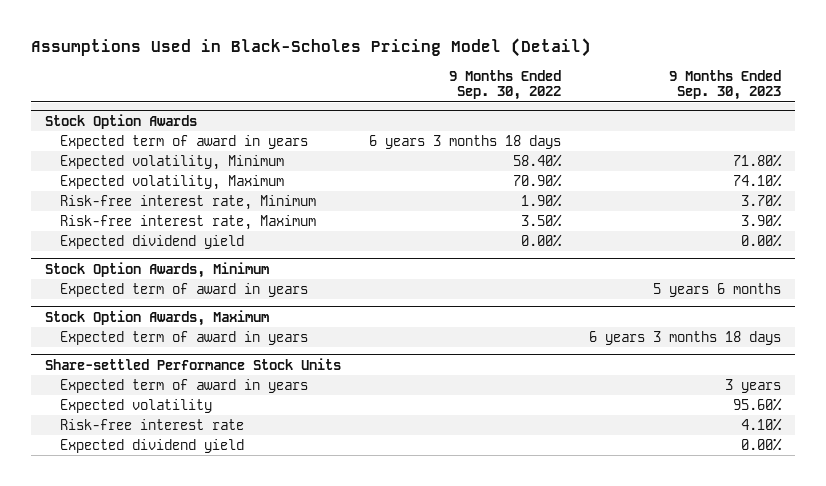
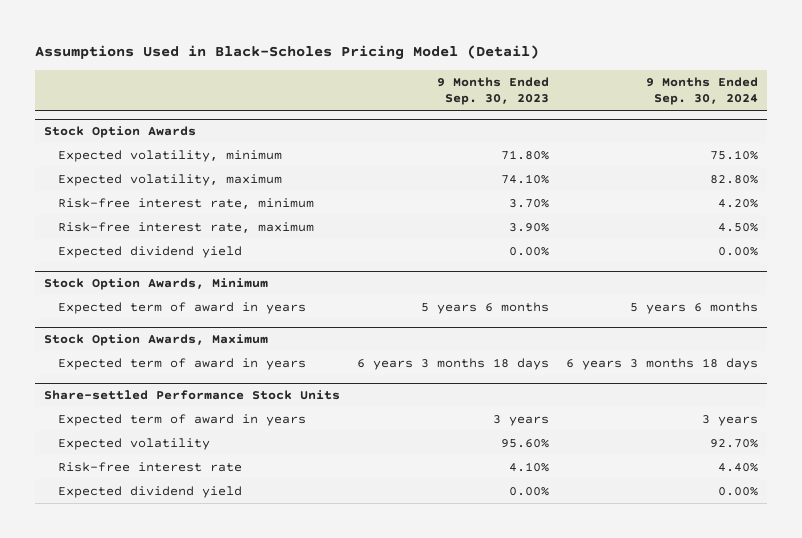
- | 9 Months Ended Sep. 30, 2022 | 9 Months Ended Sep. 30, 2023
+ | 9 Months Ended Sep. 30, 2023 | 9 Months Ended Sep. 30, 2024
@ Stock Option Awards
- Expected term of award in years | 6 years 3 months 18 days |
- Expected volatility, Minimum | 58.40% | 71.80%
- Expected volatility, Maximum | 70.90% | 74.10%
- Risk-free interest rate, Minimum | 1.90% | 3.70%
- Risk-free interest rate, Maximum | 3.50% | 3.90%
+ Expected volatility, minimum | 71.80% | 75.10%
+ Expected volatility, maximum | 74.10% | 82.80%
+ Risk-free interest rate, minimum | 3.70% | 4.20%
+ Risk-free interest rate, maximum | 3.90% | 4.50%

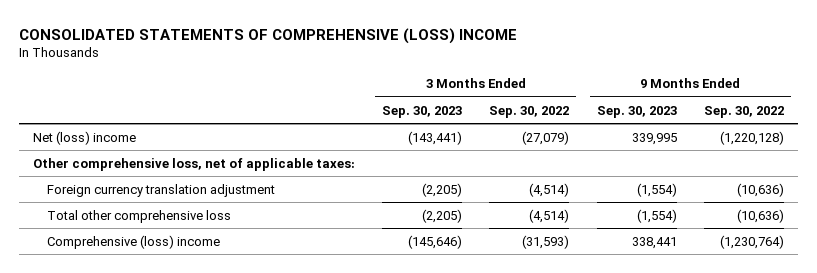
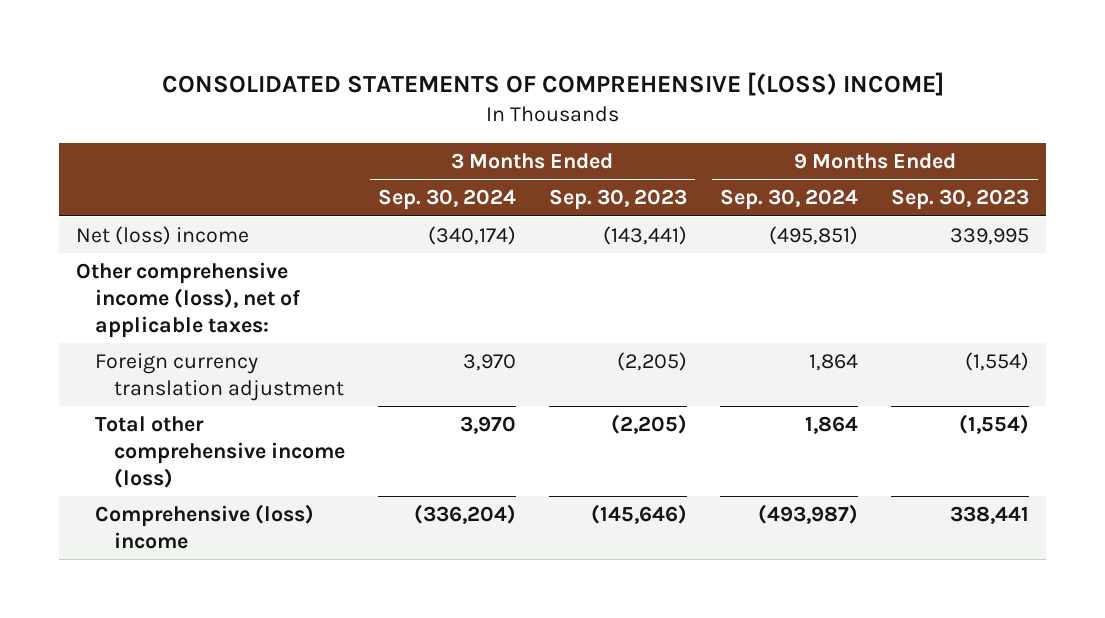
- CONSOLIDATED STATEMENTS OF COMPREHENSIVE (LOSS) INCOME
+ CONSOLIDATED STATEMENTS OF COMPREHENSIVE [(LOSS) INCOME]
- | 3 Months Ended Sep. 30, 2023 | 3 Months Ended Sep. 30, 2022 | 9 Months Ended Sep. 30, 2023 | 9 Months Ended Sep. 30, 2022
+ | 3 Months Ended Sep. 30, 2024 | 3 Months Ended Sep. 30, 2023 | 9 Months Ended Sep. 30, 2024 | 9 Months Ended Sep. 30, 2023
- Other comprehensive loss, net of applicable taxes:
+ Other comprehensive income (loss), net of applicable taxes:
- Total other comprehensive loss | (2,205) | (4,514) | (1,554) | (10,636)
+ Total other comprehensive income (loss) | 3,970 | (2,205) | 1,864 | (1,554)

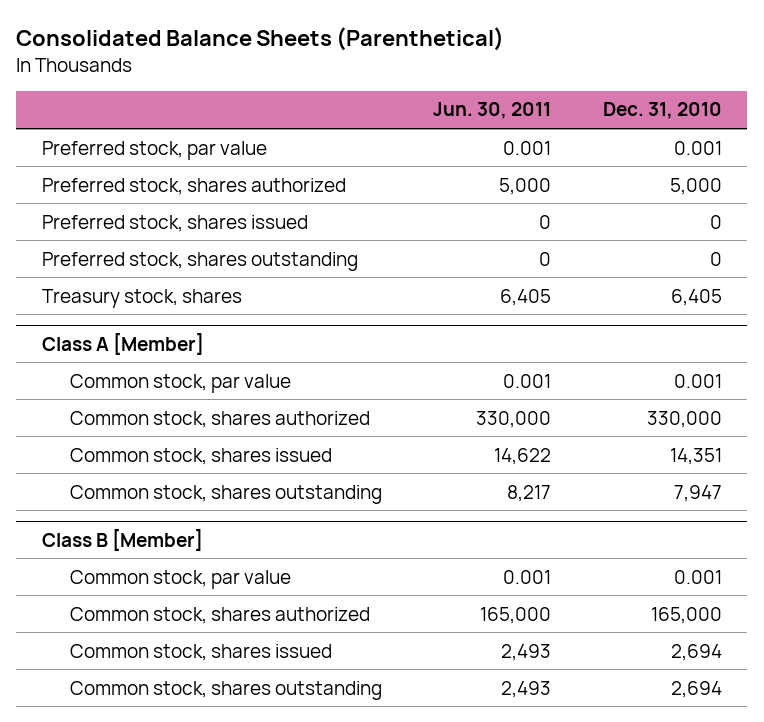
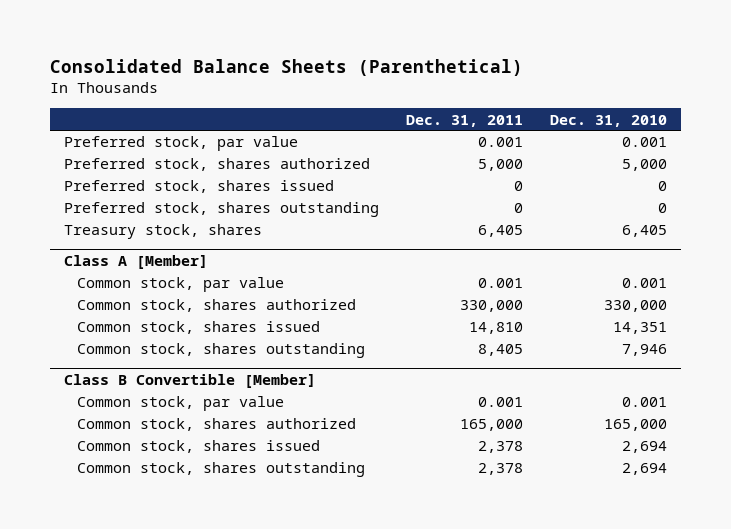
- | Jun. 30, 2011 | Dec. 31, 2010
+ | Dec. 31, 2011 | Dec. 31, 2010
@ Class A [Member]
- Common stock, shares outstanding | 8,217 | 7,947
- Class B [Member]
@ Class A [Member]
+ Common stock, shares outstanding | 8,405 | 7,946
+ Class B Convertible [Member]

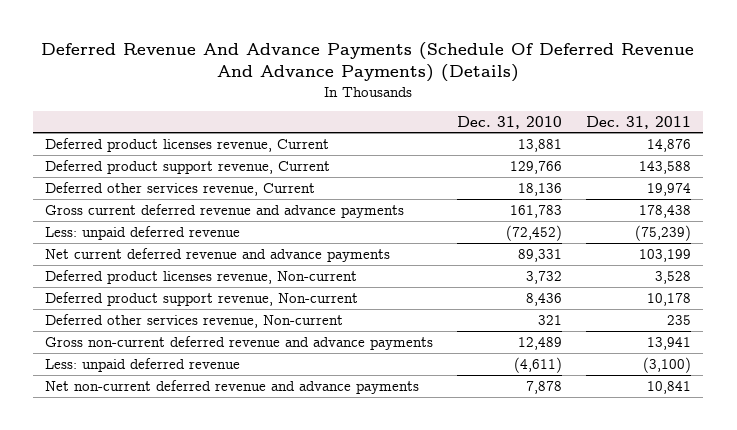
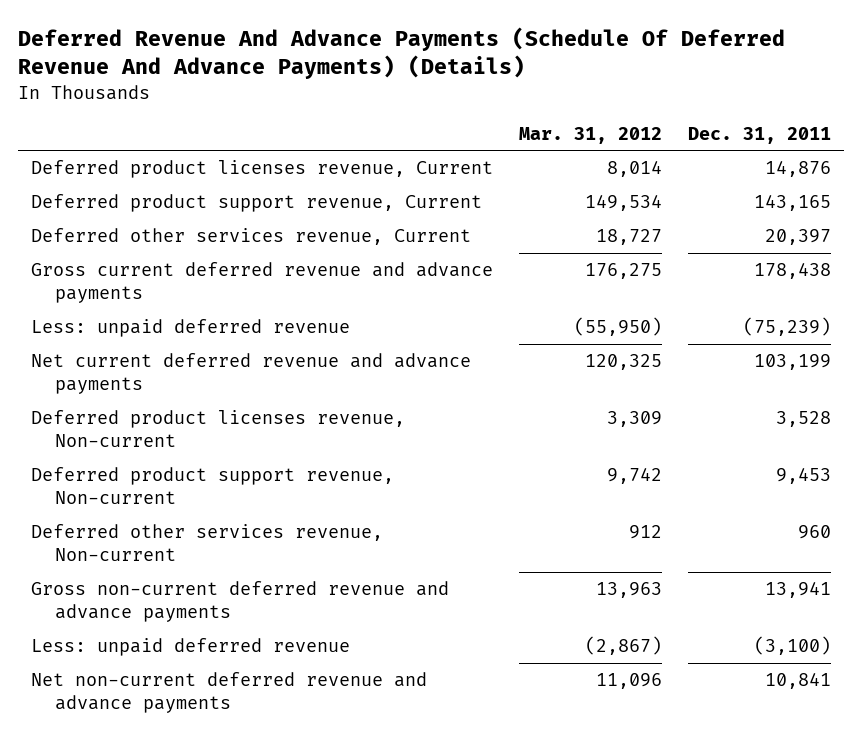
- | Dec. 31, 2010 | Dec. 31, 2011
+ | Mar. 31, 2012 | Dec. 31, 2011
- Deferred product support revenue, Current | 129,766 | 143,588
- Deferred other services revenue, Current | 18,136 | 19,974
+ Deferred product support revenue, Current | 149,534 | 143,165
+ Deferred other services revenue, Current | 18,727 | 20,397
- Deferred product support revenue, Non-current | 8,436 | 10,178
- Deferred other services revenue, Non-current | 321 | 235
+ Deferred product support revenue, Non-current | 9,742 | 9,453
+ Deferred other services revenue, Non-current | 912 | 960

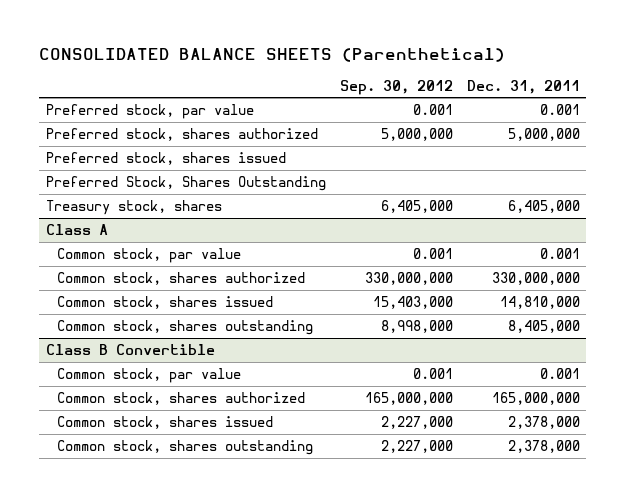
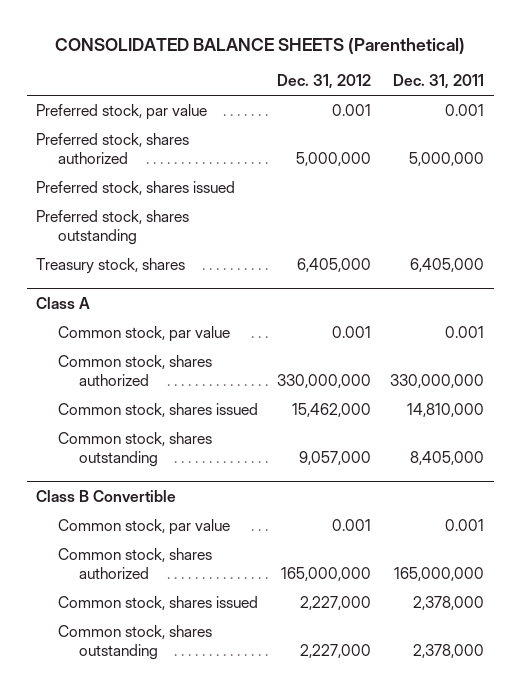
- | Sep. 30, 2012 | Dec. 31, 2011
+ | Dec. 31, 2012 | Dec. 31, 2011
- Preferred Stock, Shares Outstanding
+ Preferred stock, shares outstanding

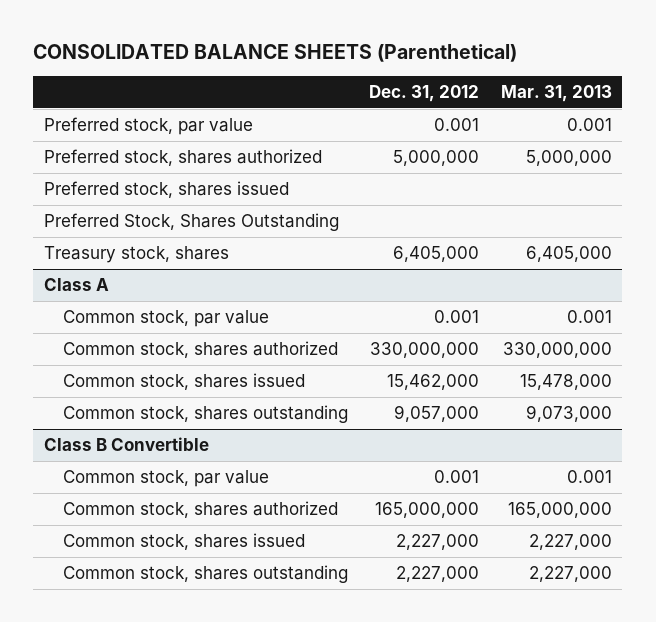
- | Dec. 31, 2012 | Dec. 31, 2011
+ | Dec. 31, 2012 | Mar. 31, 2013
- Preferred stock, shares outstanding
+ Preferred Stock, Shares Outstanding

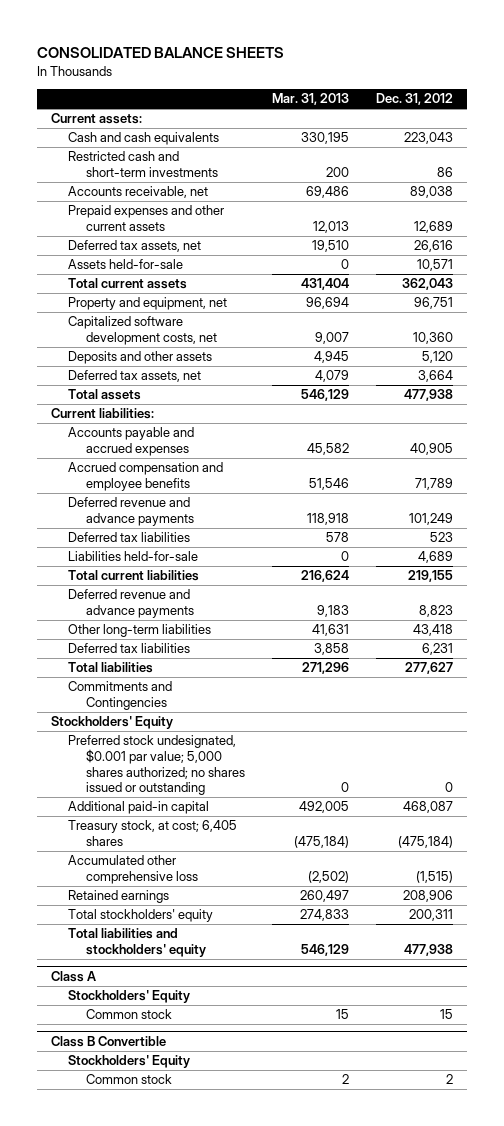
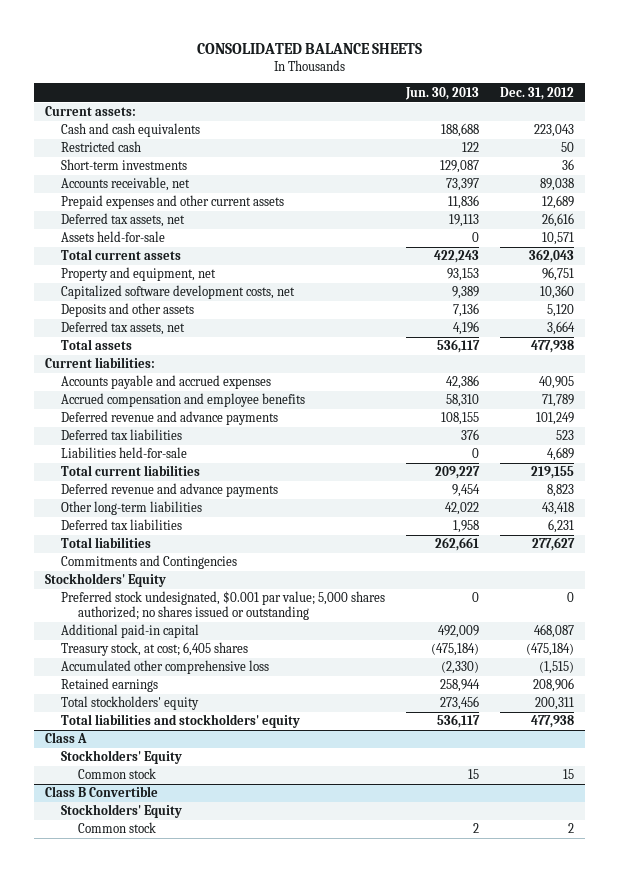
- | Mar. 31, 2013 | Dec. 31, 2012
+ | Jun. 30, 2013 | Dec. 31, 2012
- Restricted cash and short-term investments | 200 | 86
+ Restricted cash | 122 | 50
+ Short-term investments | 129,087 | 36

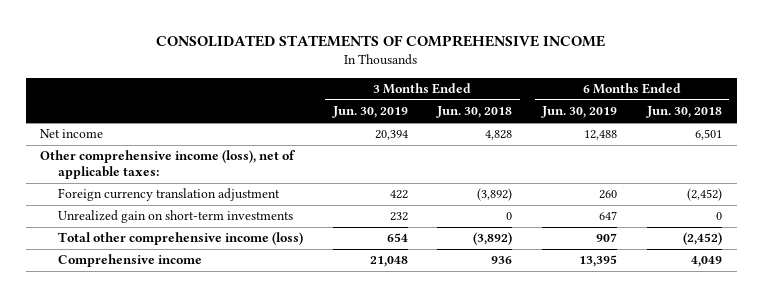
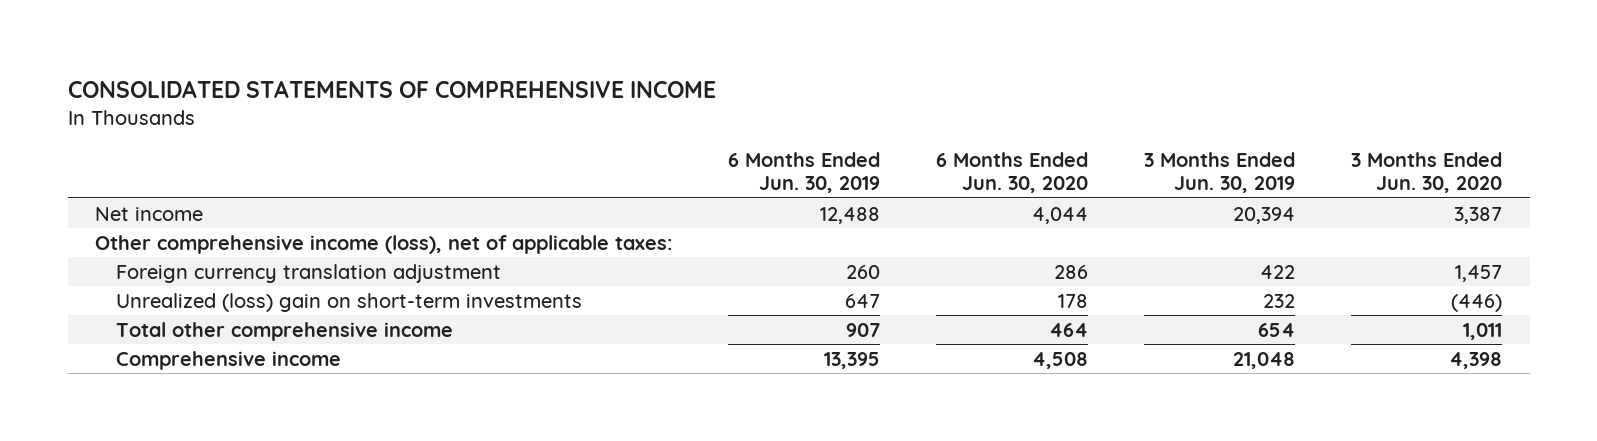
- | 3 Months Ended Jun. 30, 2019 | 3 Months Ended Jun. 30, 2018 | 6 Months Ended Jun. 30, 2019 | 6 Months Ended Jun. 30, 2018
+ | 6 Months Ended Jun. 30, 2019 | 6 Months Ended Jun. 30, 2020 | 3 Months Ended Jun. 30, 2019 | 3 Months Ended Jun. 30, 2020
- Unrealized gain on short-term investments | 232 | 0 | 647 | 0
- Total other comprehensive income (loss) | 654 | (3,892) | 907 | (2,452)
+ Unrealized (loss) gain on short-term investments | 647 | 178 | 232 | (446)
+ Total other comprehensive income | 907 | 464 | 654 | 1,011

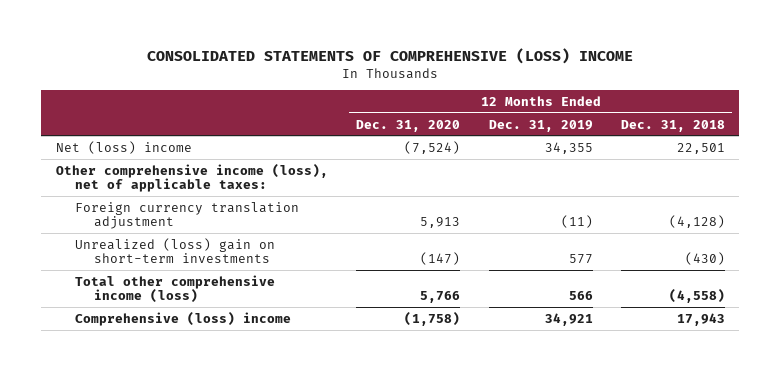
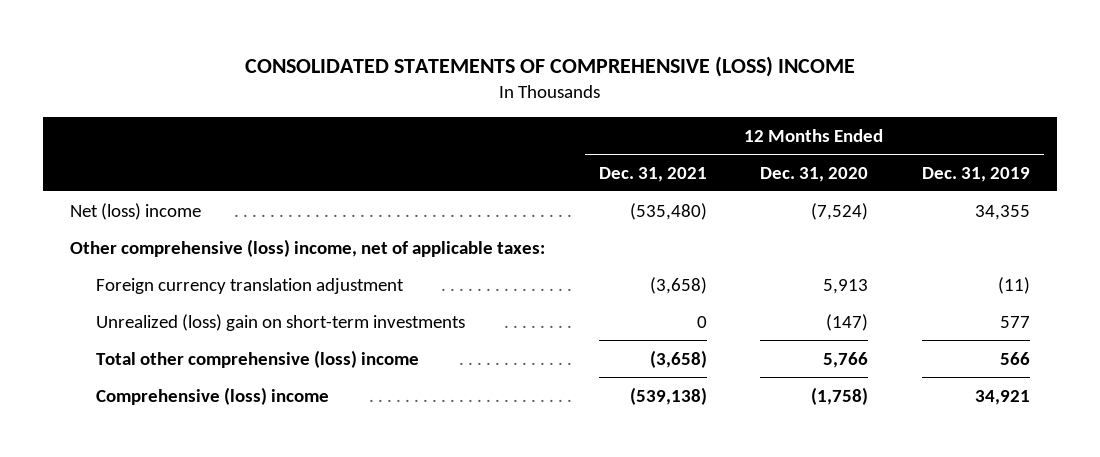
- | 12 Months Ended Dec. 31, 2020 | 12 Months Ended Dec. 31, 2019 | 12 Months Ended Dec. 31, 2018
+ | 12 Months Ended Dec. 31, 2021 | 12 Months Ended Dec. 31, 2020 | 12 Months Ended Dec. 31, 2019
- Other comprehensive income (loss), net of applicable taxes:
+ Other comprehensive (loss) income, net of applicable taxes:
- Total other comprehensive income (loss) | 5,766 | 566 | (4,558)
+ Total other comprehensive (loss) income | (3,658) | 5,766 | 566

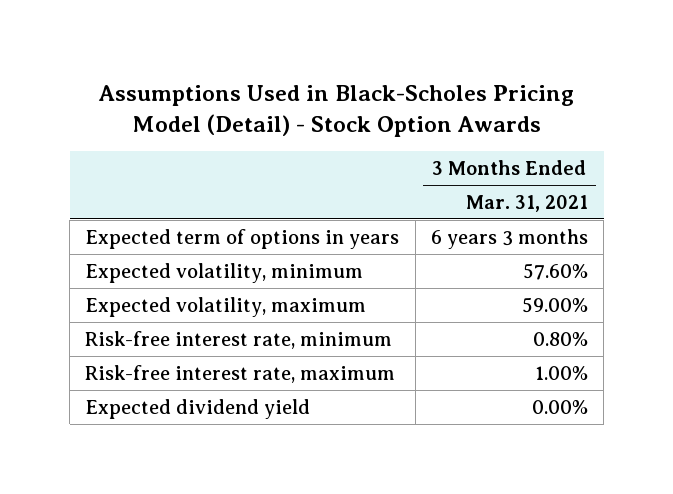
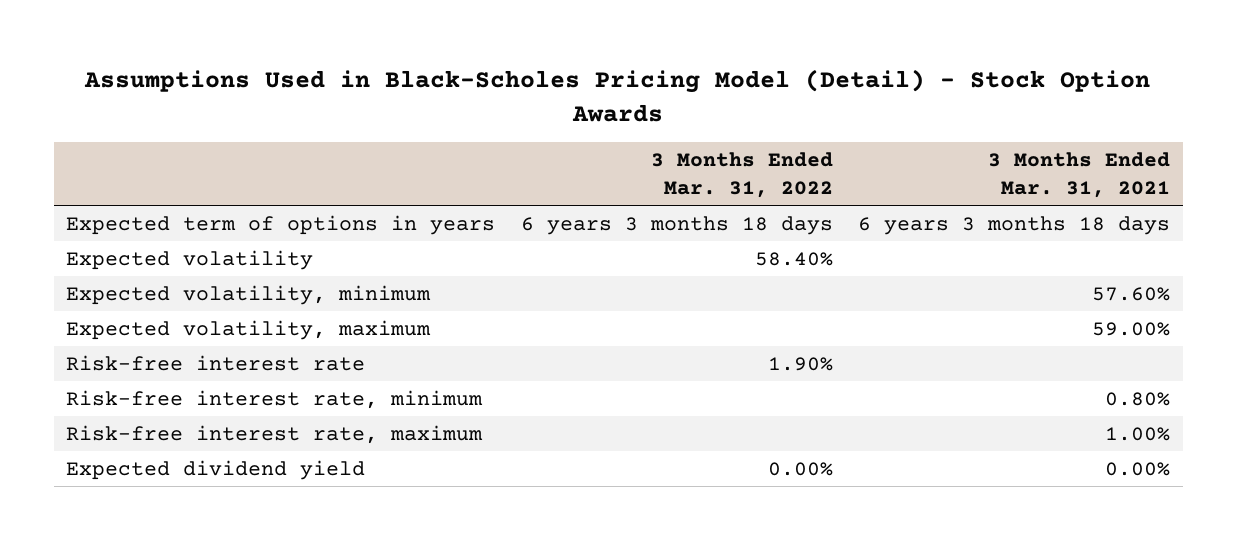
- | 3 Months Ended Mar. 31, 2021
+ | 3 Months Ended Mar. 31, 2022 | 3 Months Ended Mar. 31, 2021
- Expected term of options in years | 6 years 3 months
+ Expected term of options in years | 6 years 3 months 18 days | 6 years 3 months 18 days
+ Expected volatility | 58.40% |
+ Risk-free interest rate | 1.90% |

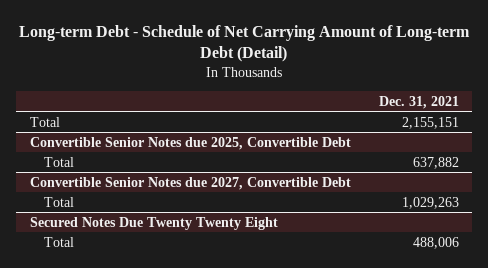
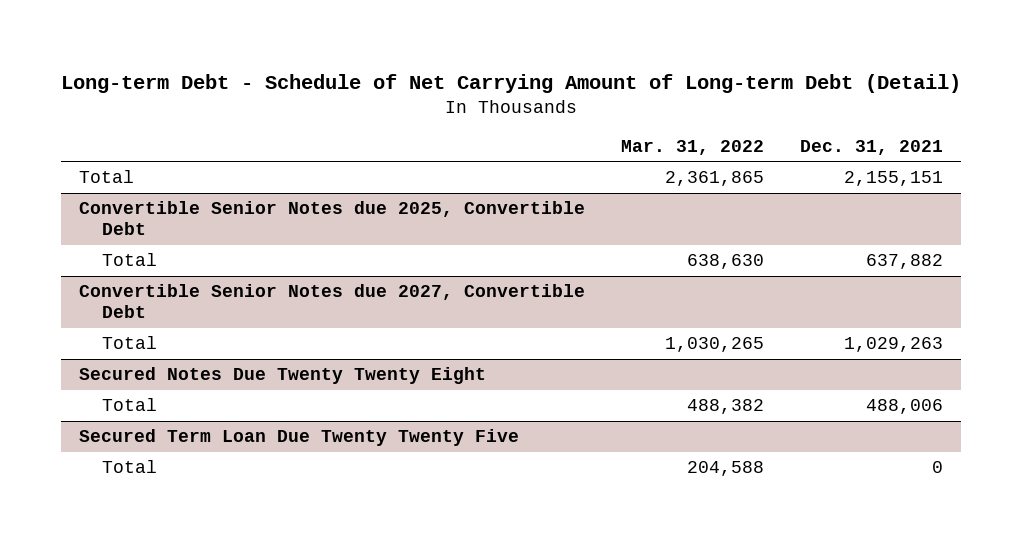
- | Dec. 31, 2021
+ | Mar. 31, 2022 | Dec. 31, 2021
+ Secured Term Loan Due Twenty Twenty Five
+ Total | 204,588 | 0

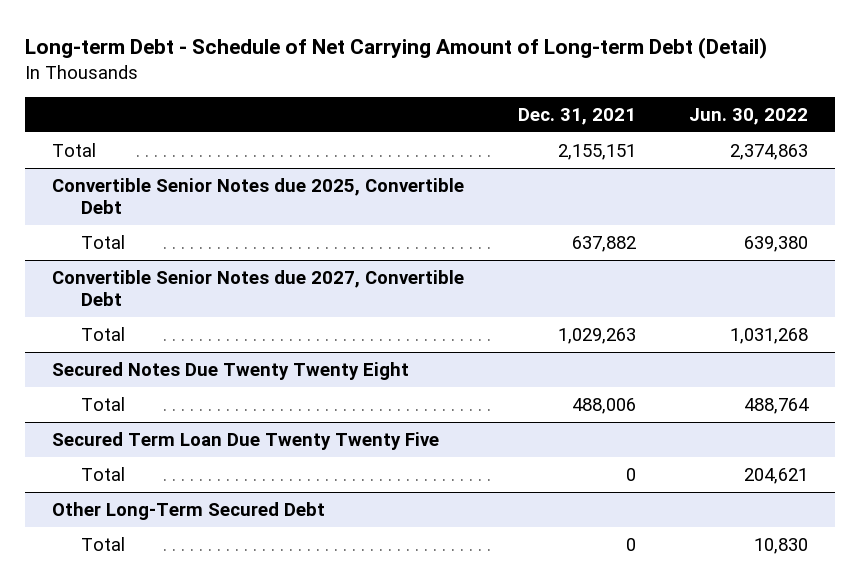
- | Mar. 31, 2022 | Dec. 31, 2021
+ | Dec. 31, 2021 | Jun. 30, 2022
+ Other Long-Term Secured Debt
+ Total | 0 | 10,830

